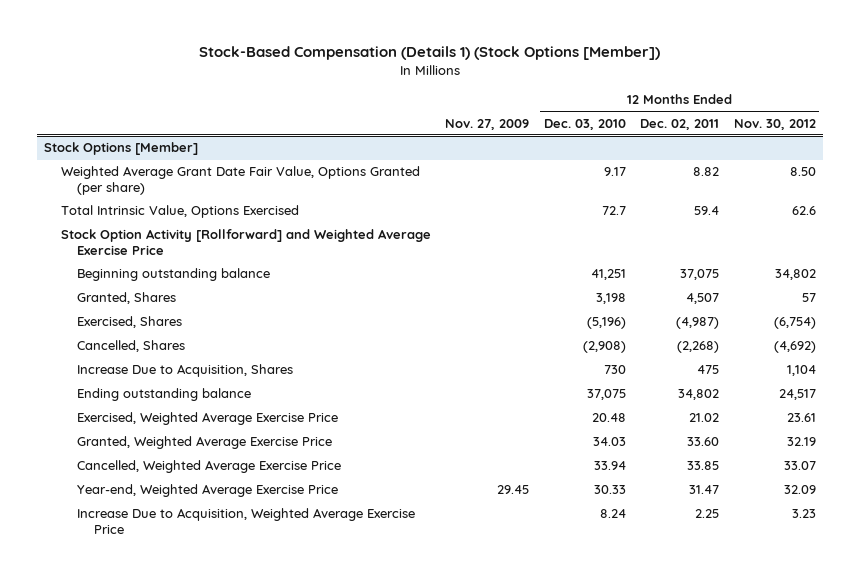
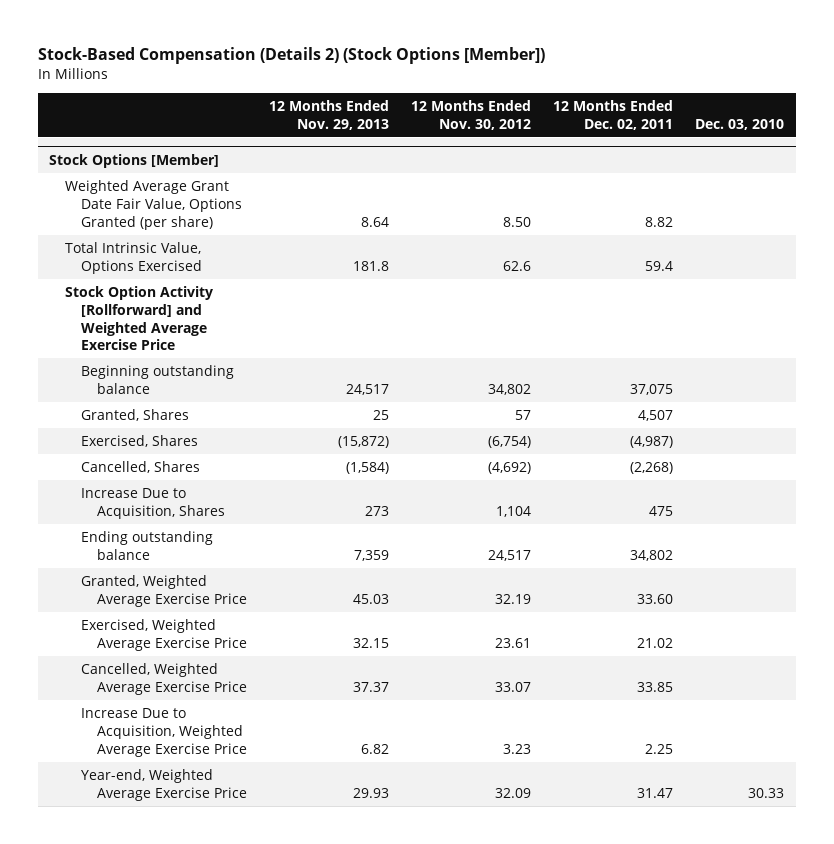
- Stock-Based Compensation (Details 1) (Stock Options [Member])
+ Stock-Based Compensation (Details 2) (Stock Options [Member])
- | Nov. 27, 2009 | 12 Months Ended Dec. 03, 2010 | 12 Months Ended Dec. 02, 2011 | 12 Months Ended Nov. 30, 2012
+ | 12 Months Ended Nov. 29, 2013 | 12 Months Ended Nov. 30, 2012 | 12 Months Ended Dec. 02, 2011 | Dec. 03, 2010
@ Stock Options [Member]
moved down: Exercised, Weighted Average Exercise Price | 32.15 | 23.61 | 21.02 |
moved down: Year-end, Weighted Average Exercise Price | 29.93 | 32.09 | 31.47 | 30.33

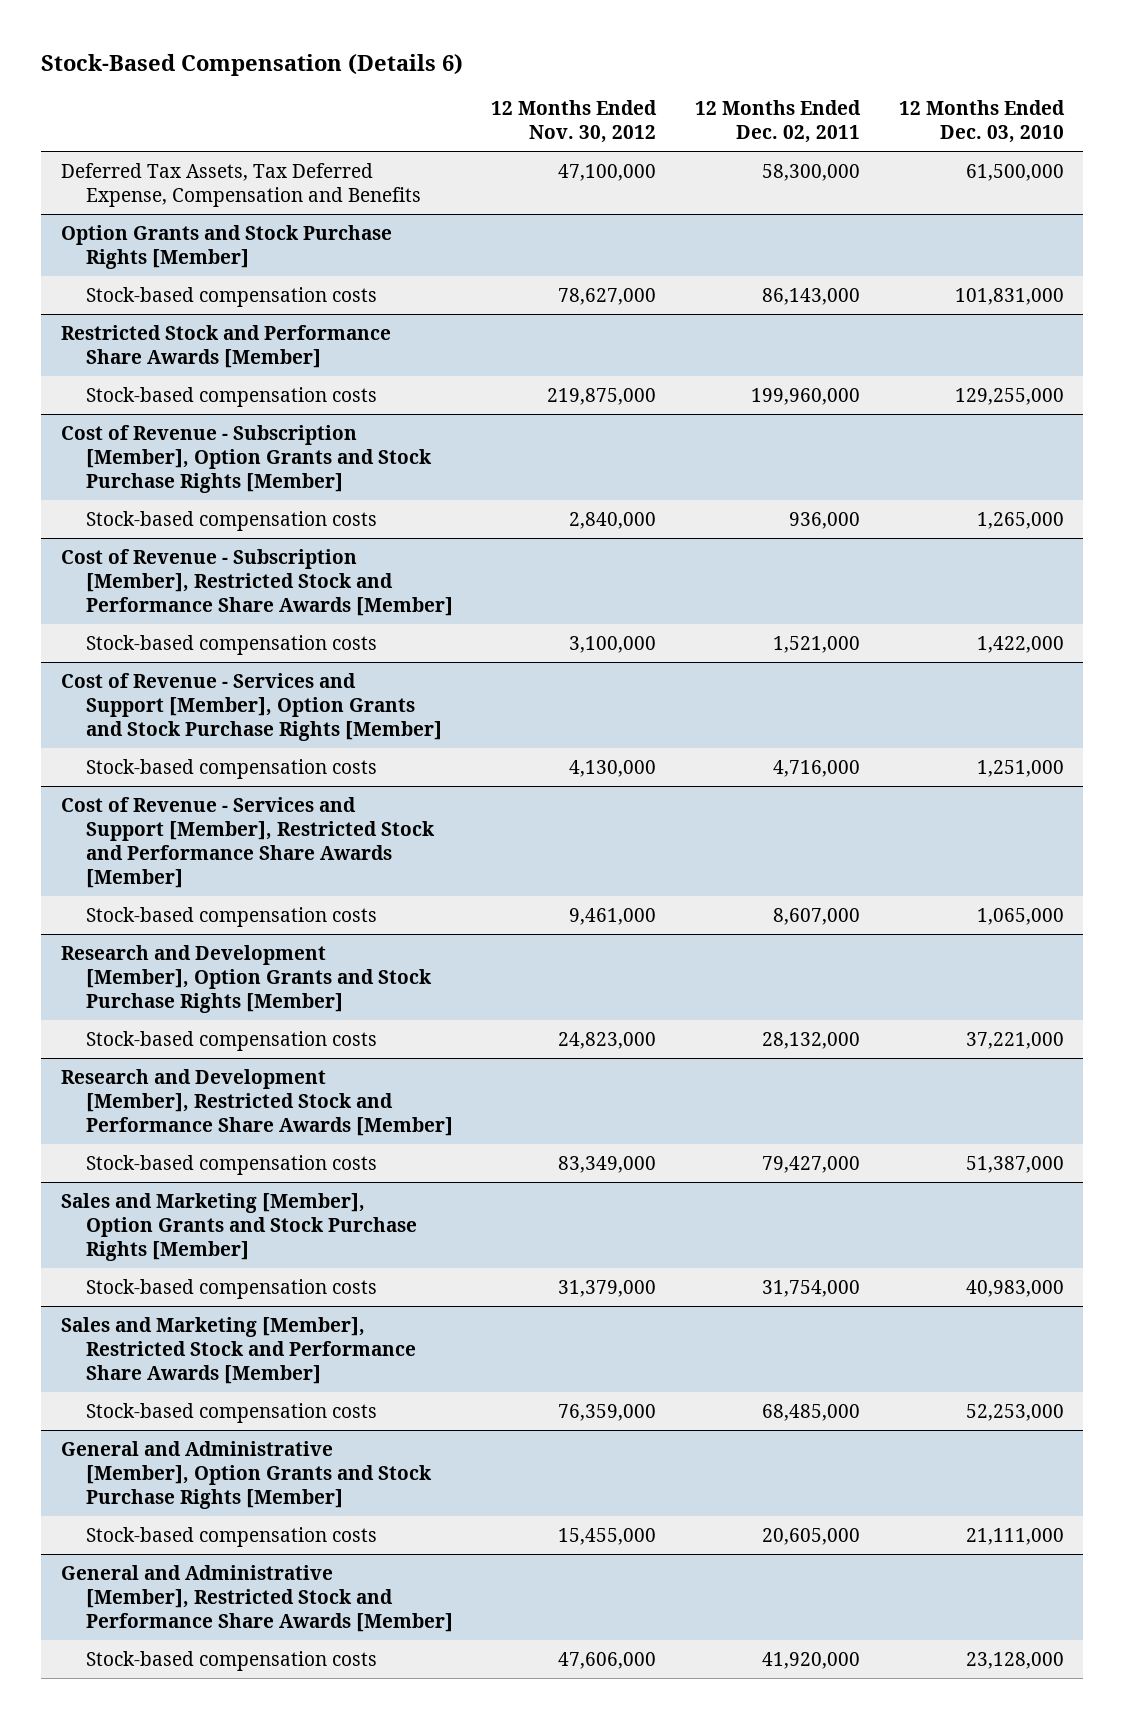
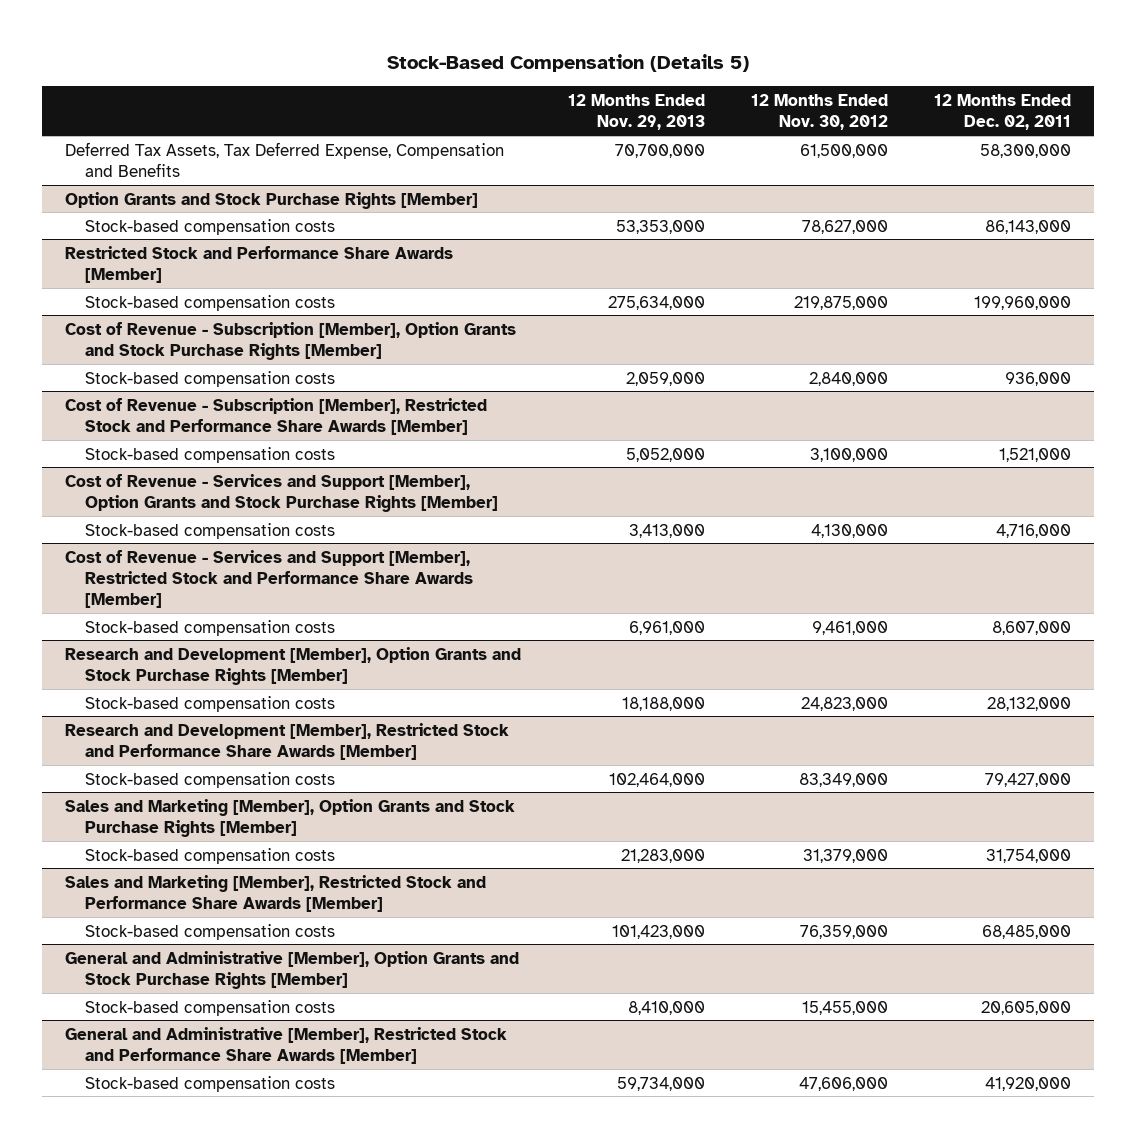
- Stock-Based Compensation (Details 6)
+ Stock-Based Compensation (Details 5)
- | 12 Months Ended Nov. 30, 2012 | 12 Months Ended Dec. 02, 2011 | 12 Months Ended Dec. 03, 2010
+ | 12 Months Ended Nov. 29, 2013 | 12 Months Ended Nov. 30, 2012 | 12 Months Ended Dec. 02, 2011
- Deferred Tax Assets, Tax Deferred Expense, Compensation and Benefits | 47,100,000 | 58,300,000 | 61,500,000
+ Deferred Tax Assets, Tax Deferred Expense, Compensation and Benefits | 70,700,000 | 61,500,000 | 58,300,000

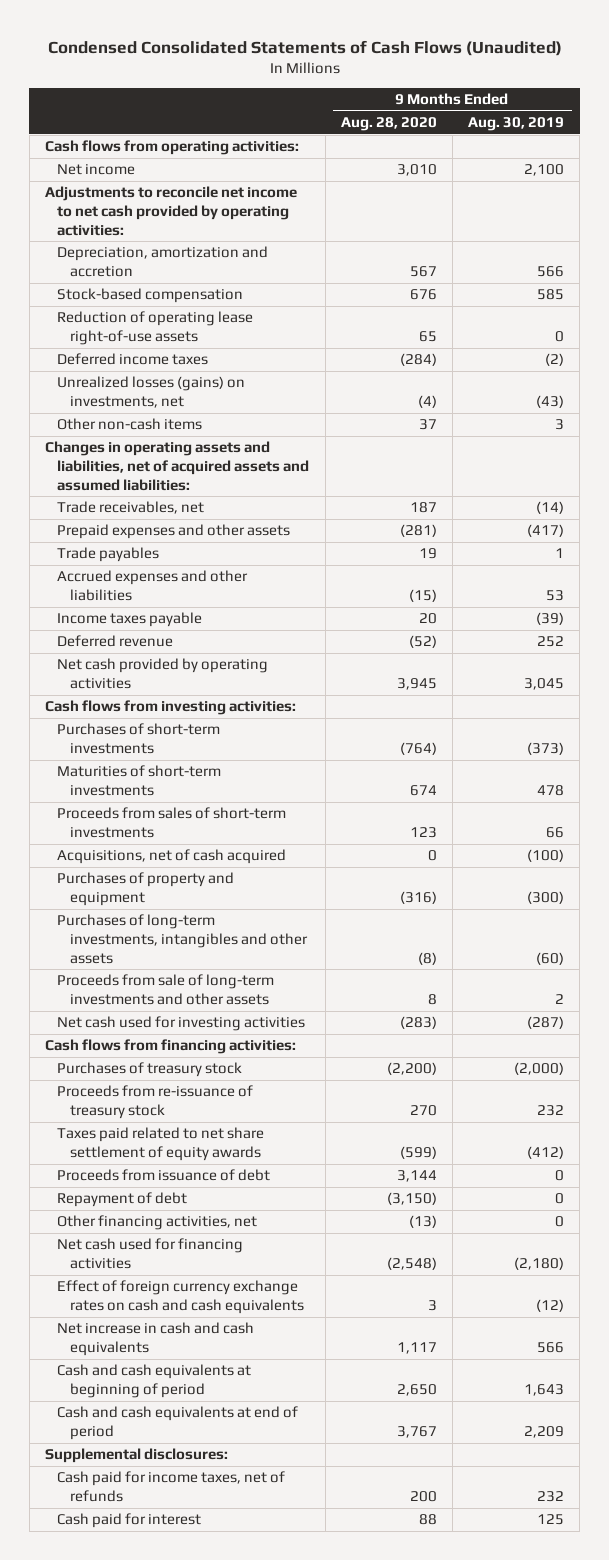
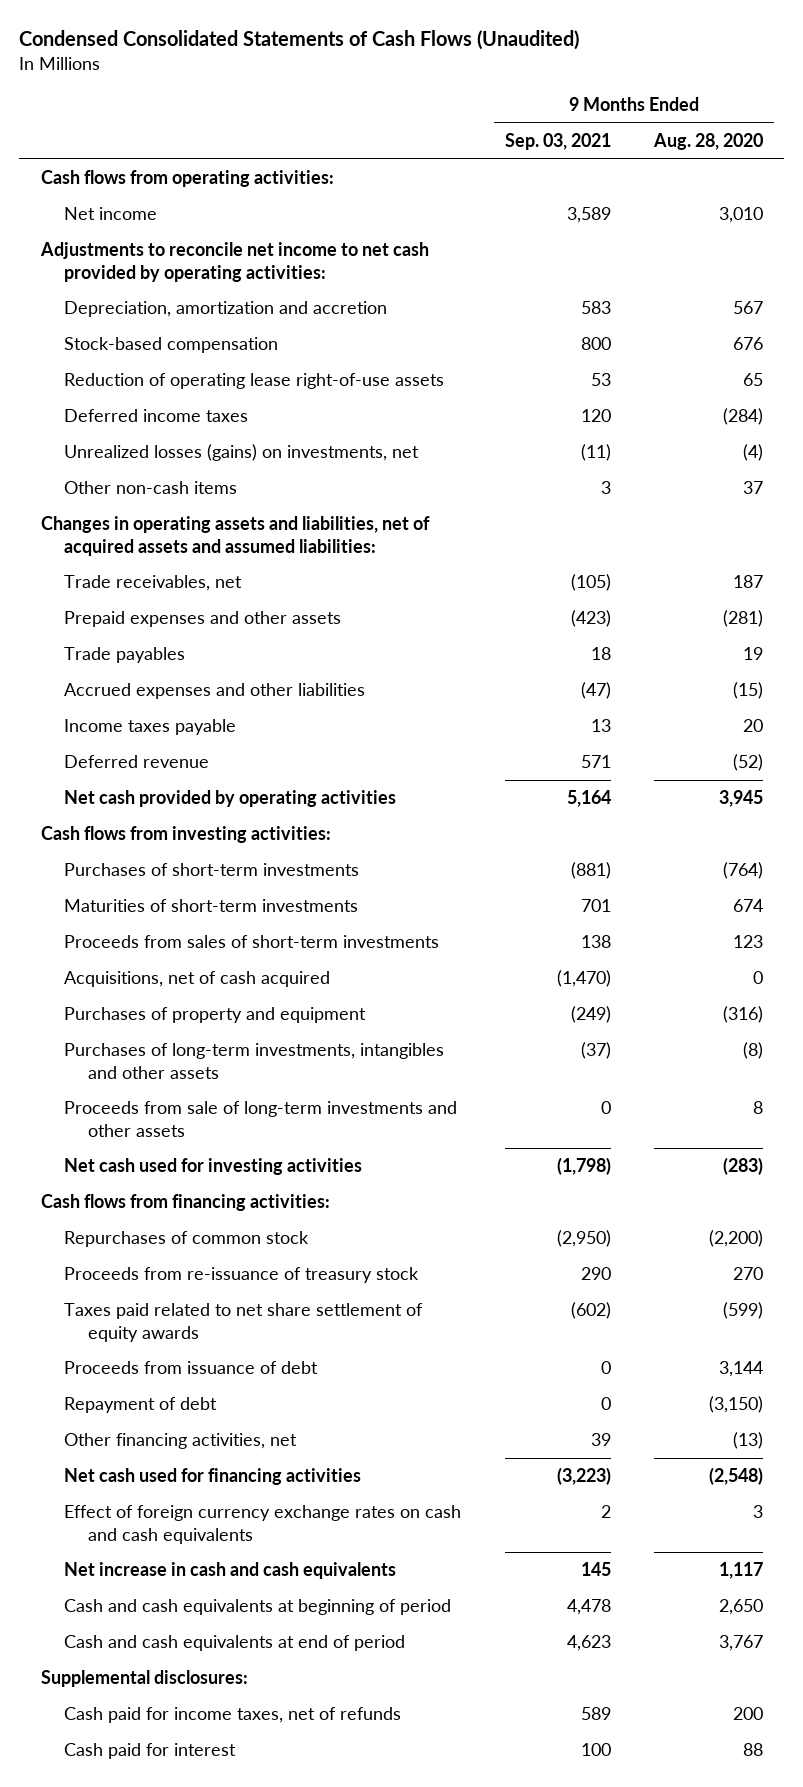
- | 9 Months Ended Aug. 28, 2020 | 9 Months Ended Aug. 30, 2019
+ | 9 Months Ended Sep. 03, 2021 | 9 Months Ended Aug. 28, 2020
- Purchases of treasury stock | (2,200) | (2,000)
+ Repurchases of common stock | (2,950) | (2,200)

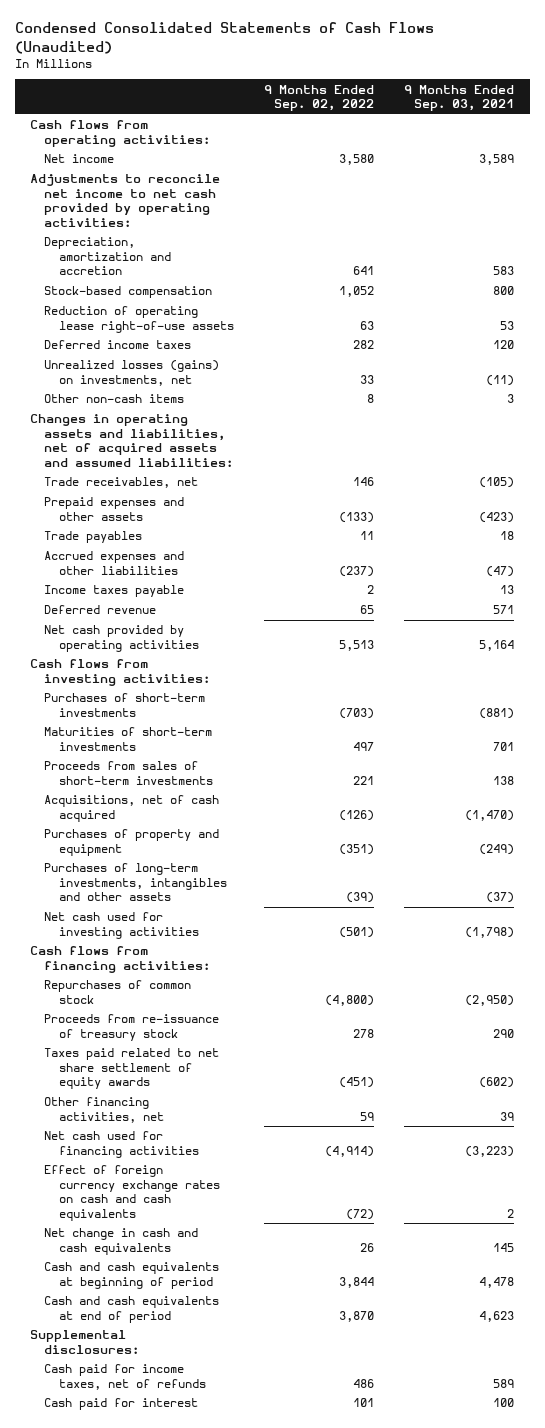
- | 9 Months Ended Sep. 03, 2021 | 9 Months Ended Aug. 28, 2020
+ | 9 Months Ended Sep. 02, 2022 | 9 Months Ended Sep. 03, 2021
- Proceeds from sale of long-term investments and other assets | 0 | 8
- Proceeds from issuance of debt | 0 | 3,144
- Repayment of debt | 0 | (3,150)
- Net increase in cash and cash equivalents | 145 | 1,117
+ Net change in cash and cash equivalents | 26 | 145

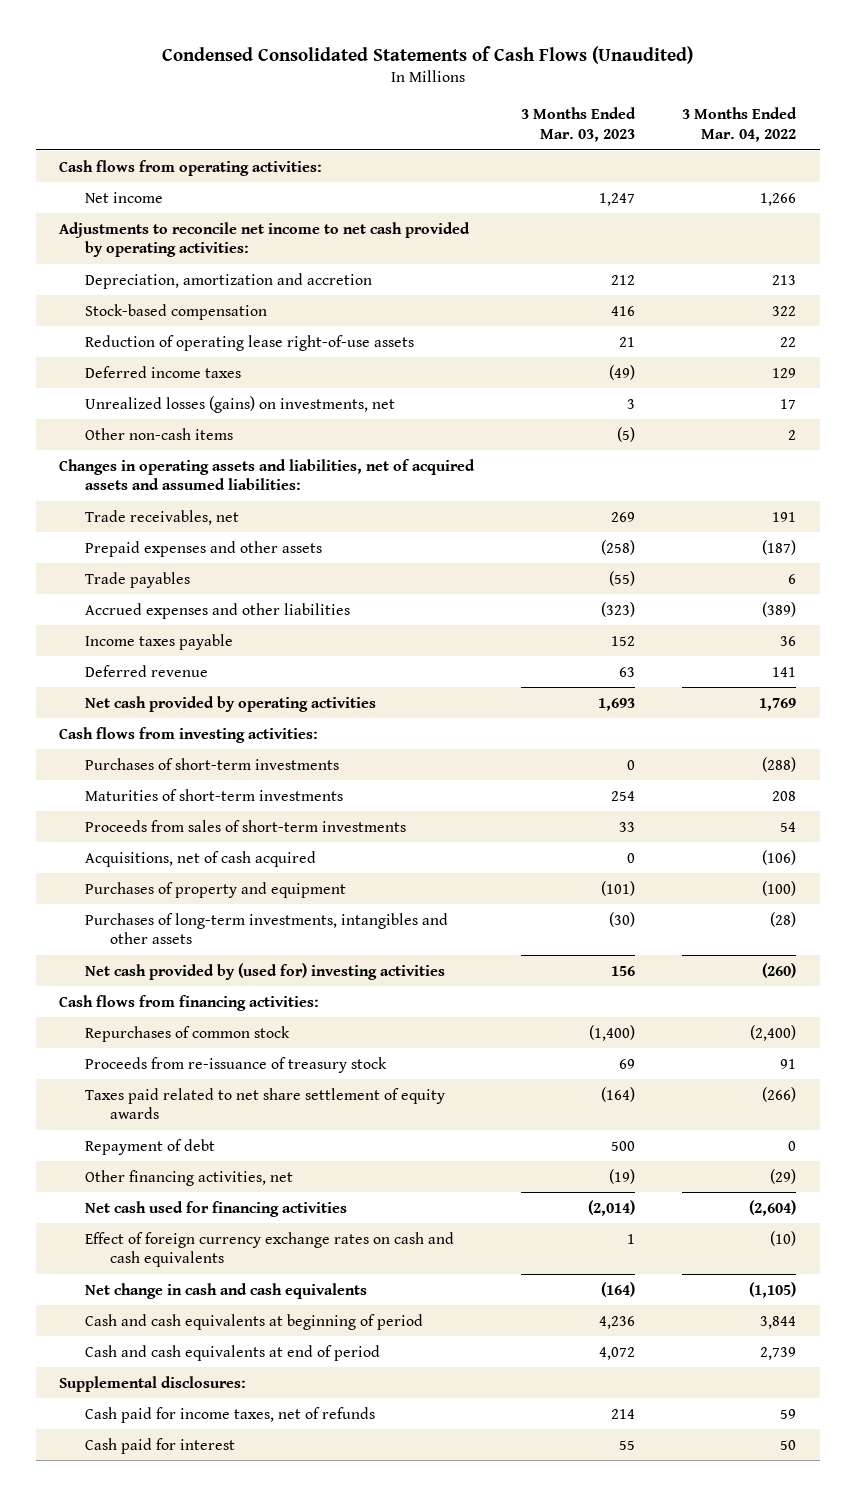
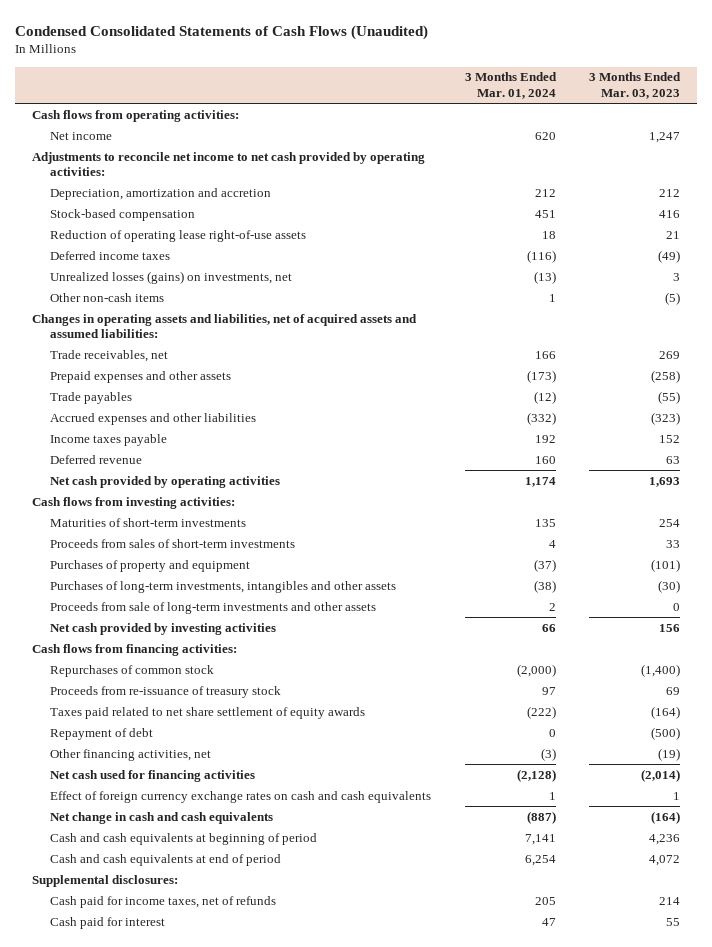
- | 3 Months Ended Mar. 03, 2023 | 3 Months Ended Mar. 04, 2022
+ | 3 Months Ended Mar. 01, 2024 | 3 Months Ended Mar. 03, 2023
- Purchases of short-term investments | 0 | (288)
- Acquisitions, net of cash acquired | 0 | (106)
- Net cash provided by (used for) investing activities | 156 | (260)
+ Proceeds from sale of long-term investments and other assets | 2 | 0
+ Net cash provided by investing activities | 66 | 156
- Repayment of debt | 500 | 0
+ Repayment of debt | 0 | (500)

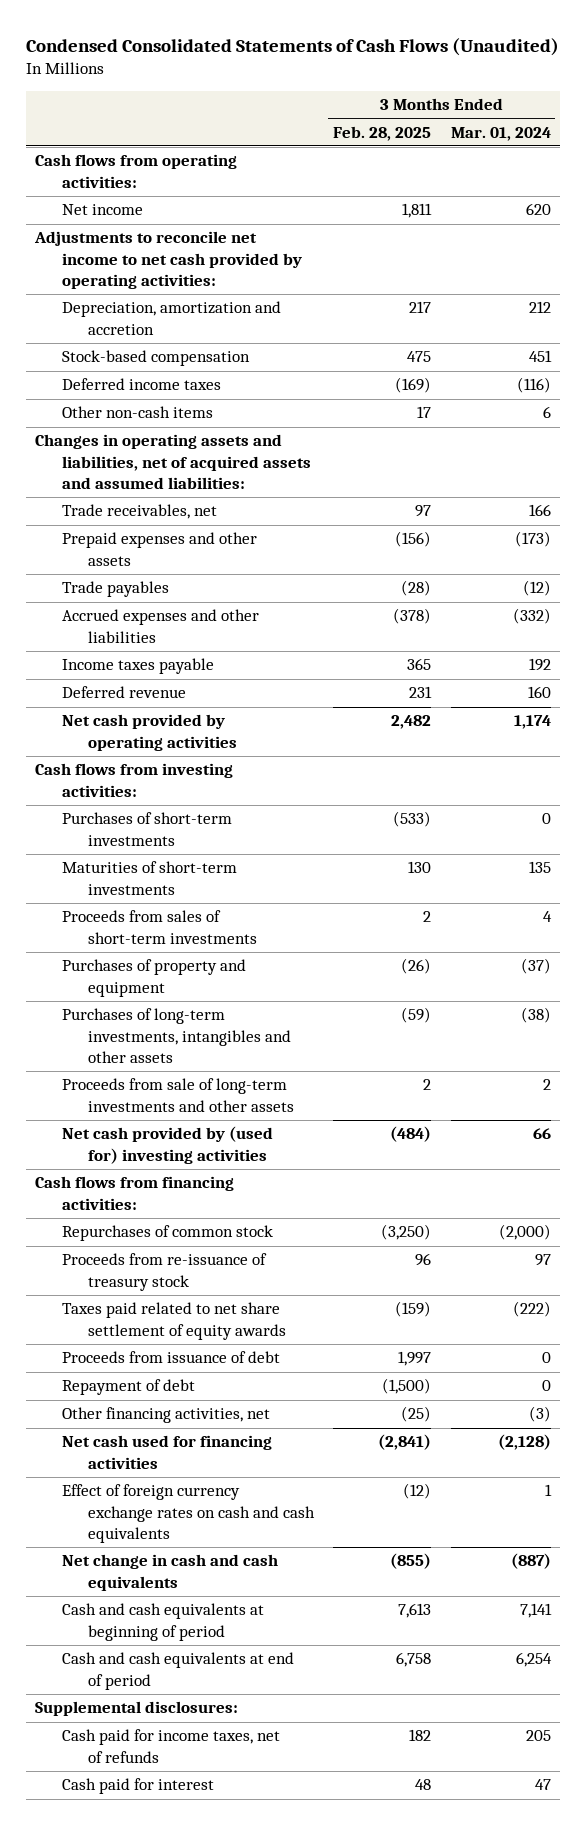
- | 3 Months Ended Mar. 01, 2024 | 3 Months Ended Mar. 03, 2023
+ | 3 Months Ended Feb. 28, 2025 | 3 Months Ended Mar. 01, 2024
- Reduction of operating lease right-of-use assets | 18 | 21
- Unrealized losses (gains) on investments, net | (13) | 3
- Other non-cash items | 1 | (5)
+ Other non-cash items | 17 | 6
+ Purchases of short-term investments | (533) | 0
- Net cash provided by investing activities | 66 | 156
+ Net cash provided by (used for) investing activities | (484) | 66
+ Proceeds from issuance of debt | 1,997 | 0

